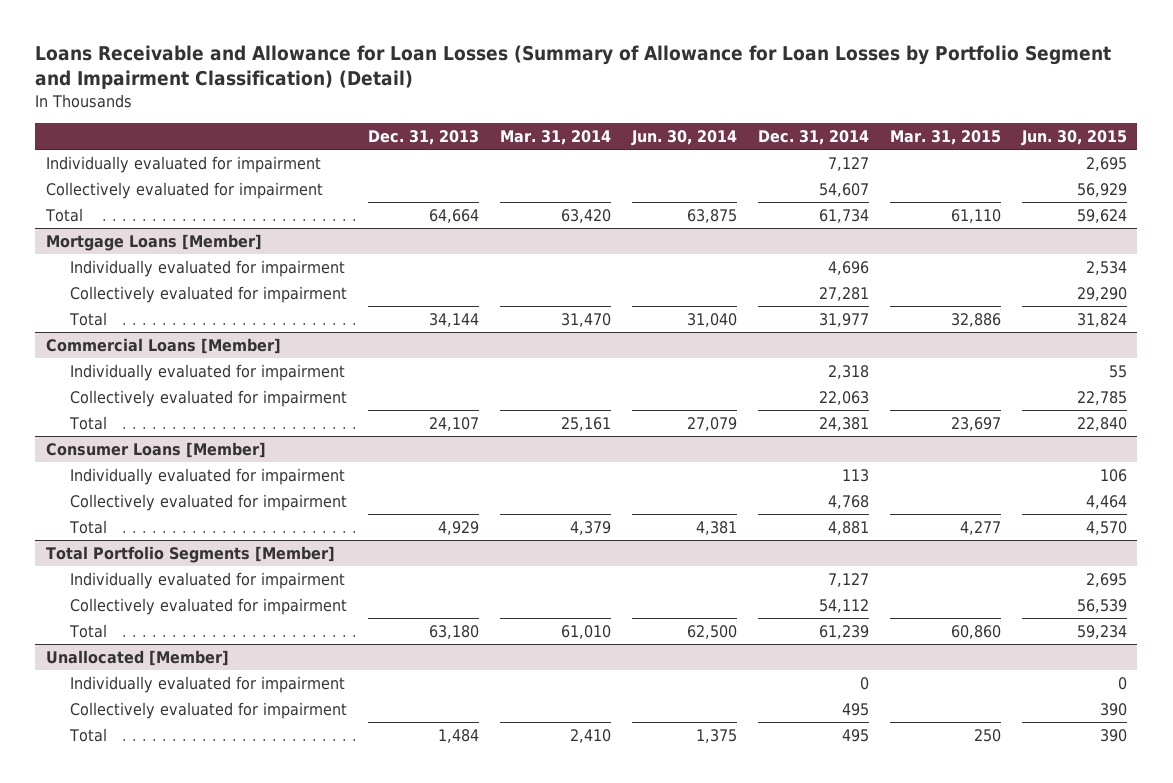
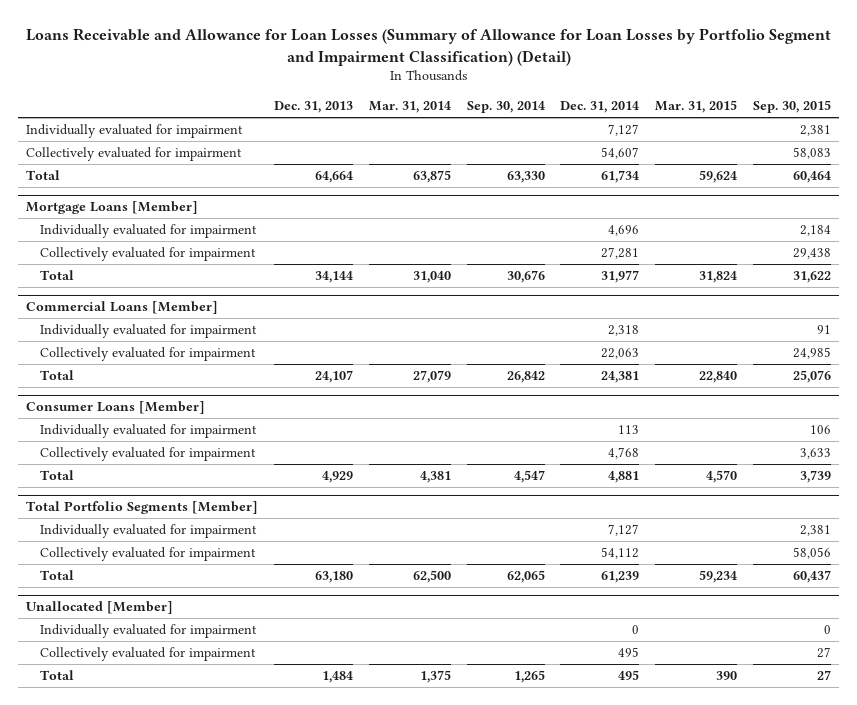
- | Dec. 31, 2013 | Mar. 31, 2014 | Jun. 30, 2014 | Dec. 31, 2014 | Mar. 31, 2015 | Jun. 30, 2015
+ | Dec. 31, 2013 | Mar. 31, 2014 | Sep. 30, 2014 | Dec. 31, 2014 | Mar. 31, 2015 | Sep. 30, 2015
- Total | 64,664 | 63,420 | 63,875 | 61,734 | 61,110 | 59,624
+ Total | 64,664 | 63,875 | 63,330 | 61,734 | 59,624 | 60,464
@ Mortgage Loans [Member]
- Total | 34,144 | 31,470 | 31,040 | 31,977 | 32,886 | 31,824
+ Total | 34,144 | 31,040 | 30,676 | 31,977 | 31,824 | 31,622
@ Commercial Loans [Member]
- Total | 24,107 | 25,161 | 27,079 | 24,381 | 23,697 | 22,840
+ Total | 24,107 | 27,079 | 26,842 | 24,381 | 22,840 | 25,076
@ Consumer Loans [Member]
- Total | 4,929 | 4,379 | 4,381 | 4,881 | 4,277 | 4,570
+ Total | 4,929 | 4,381 | 4,547 | 4,881 | 4,570 | 3,739
@ Total Portfolio Segments [Member]
- Total | 63,180 | 61,010 | 62,500 | 61,239 | 60,860 | 59,234
+ Total | 63,180 | 62,500 | 62,065 | 61,239 | 59,234 | 60,437
@ Unallocated [Member]
- Total | 1,484 | 2,410 | 1,375 | 495 | 250 | 390
+ Total | 1,484 | 1,375 | 1,265 | 495 | 390 | 27

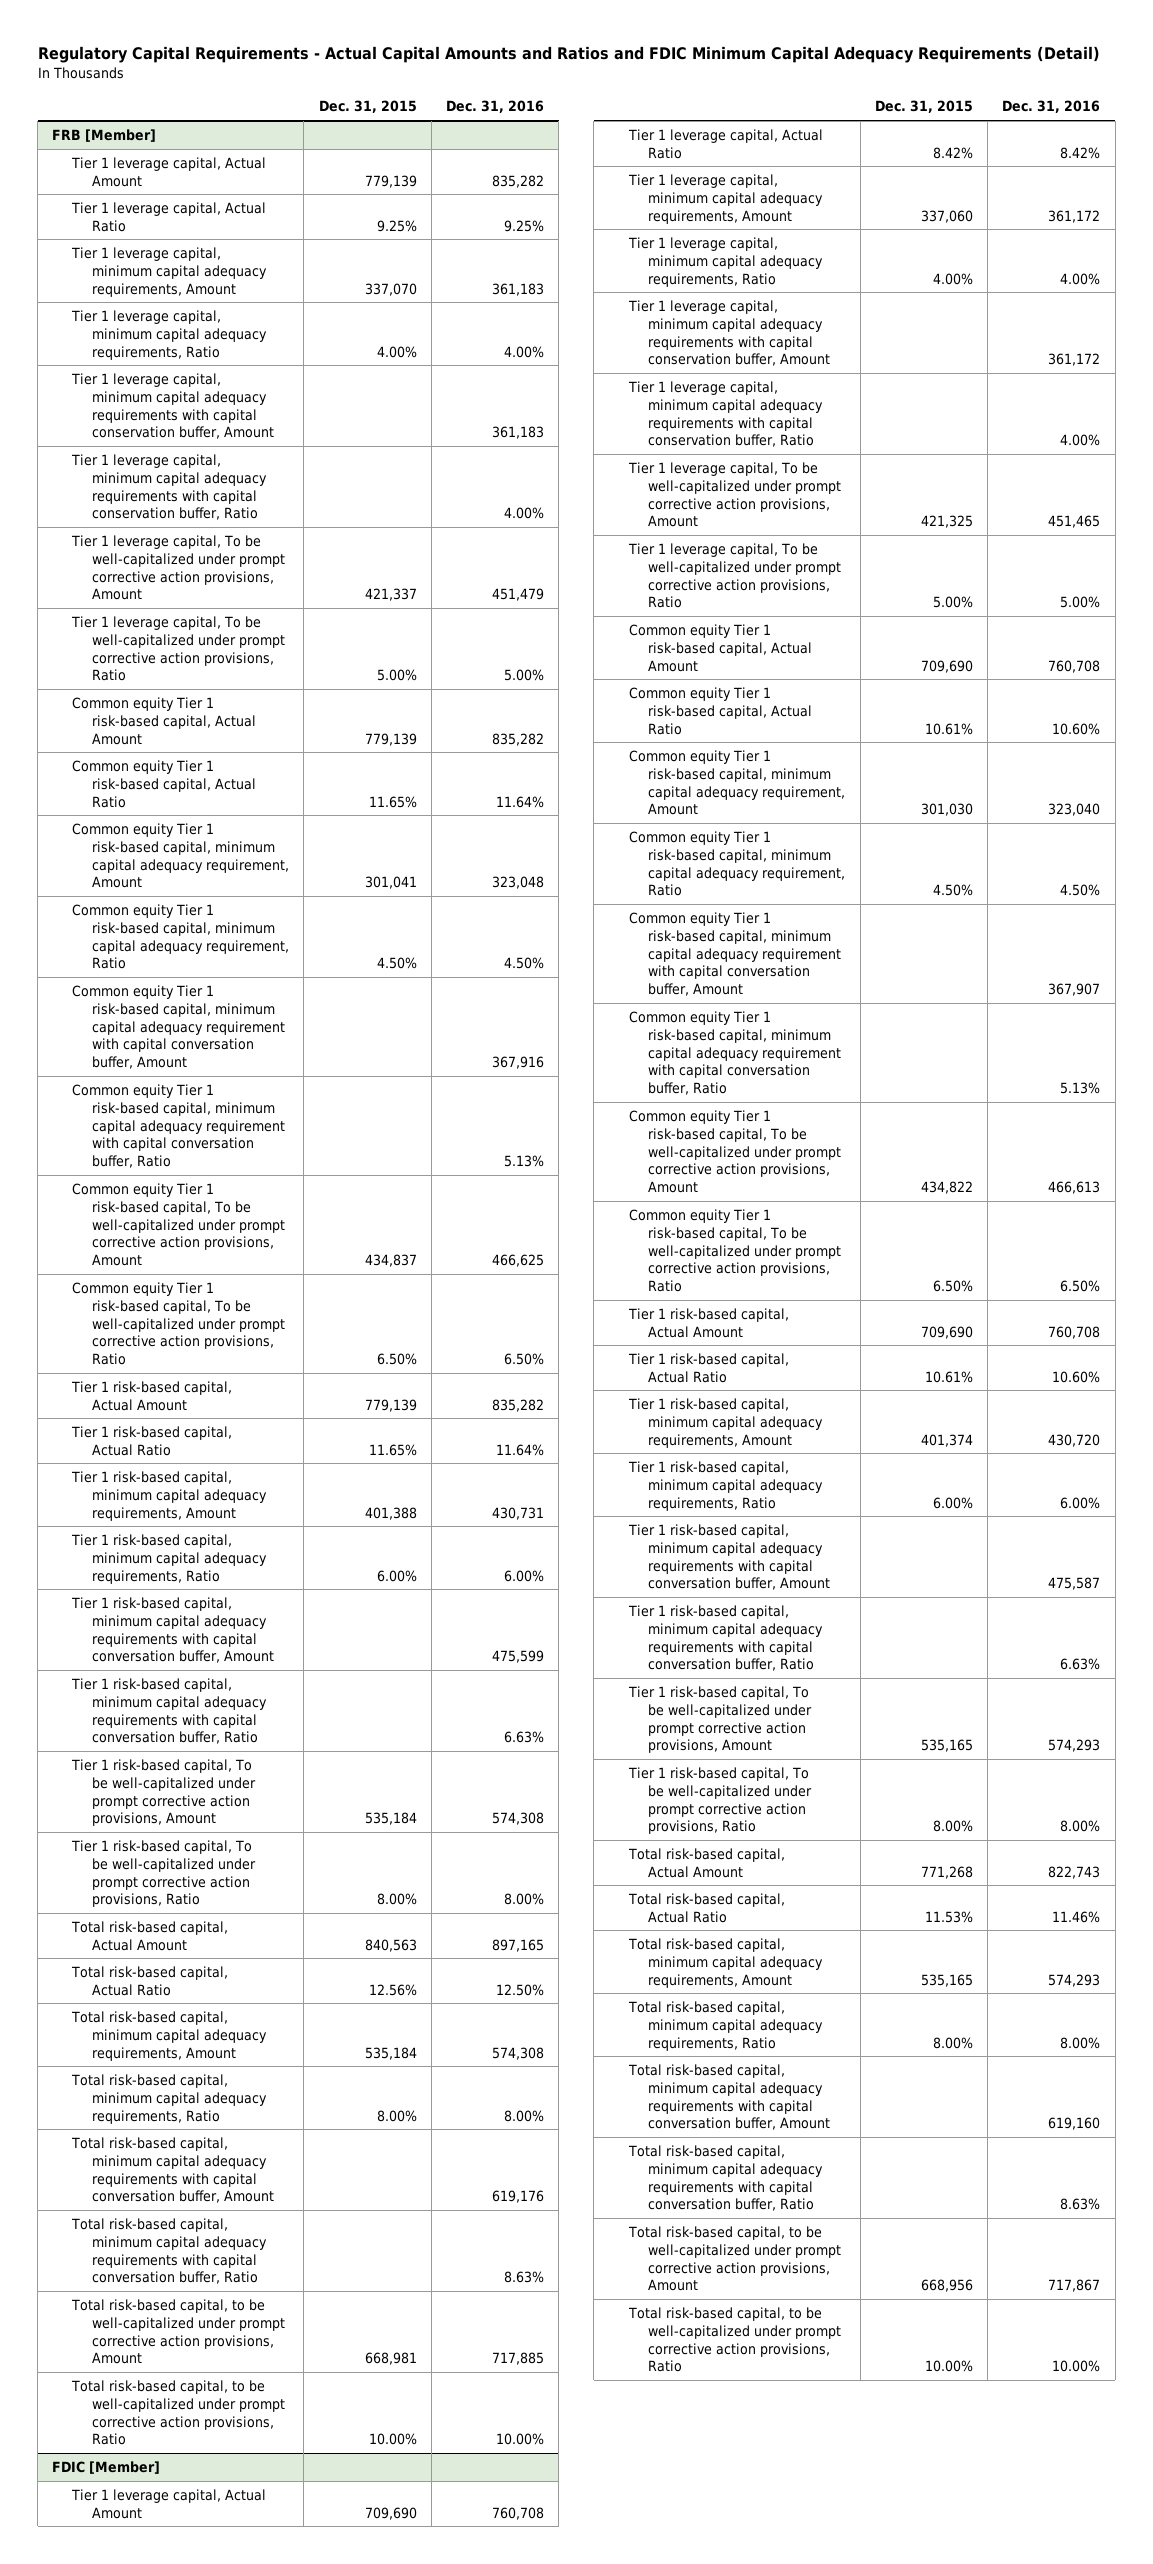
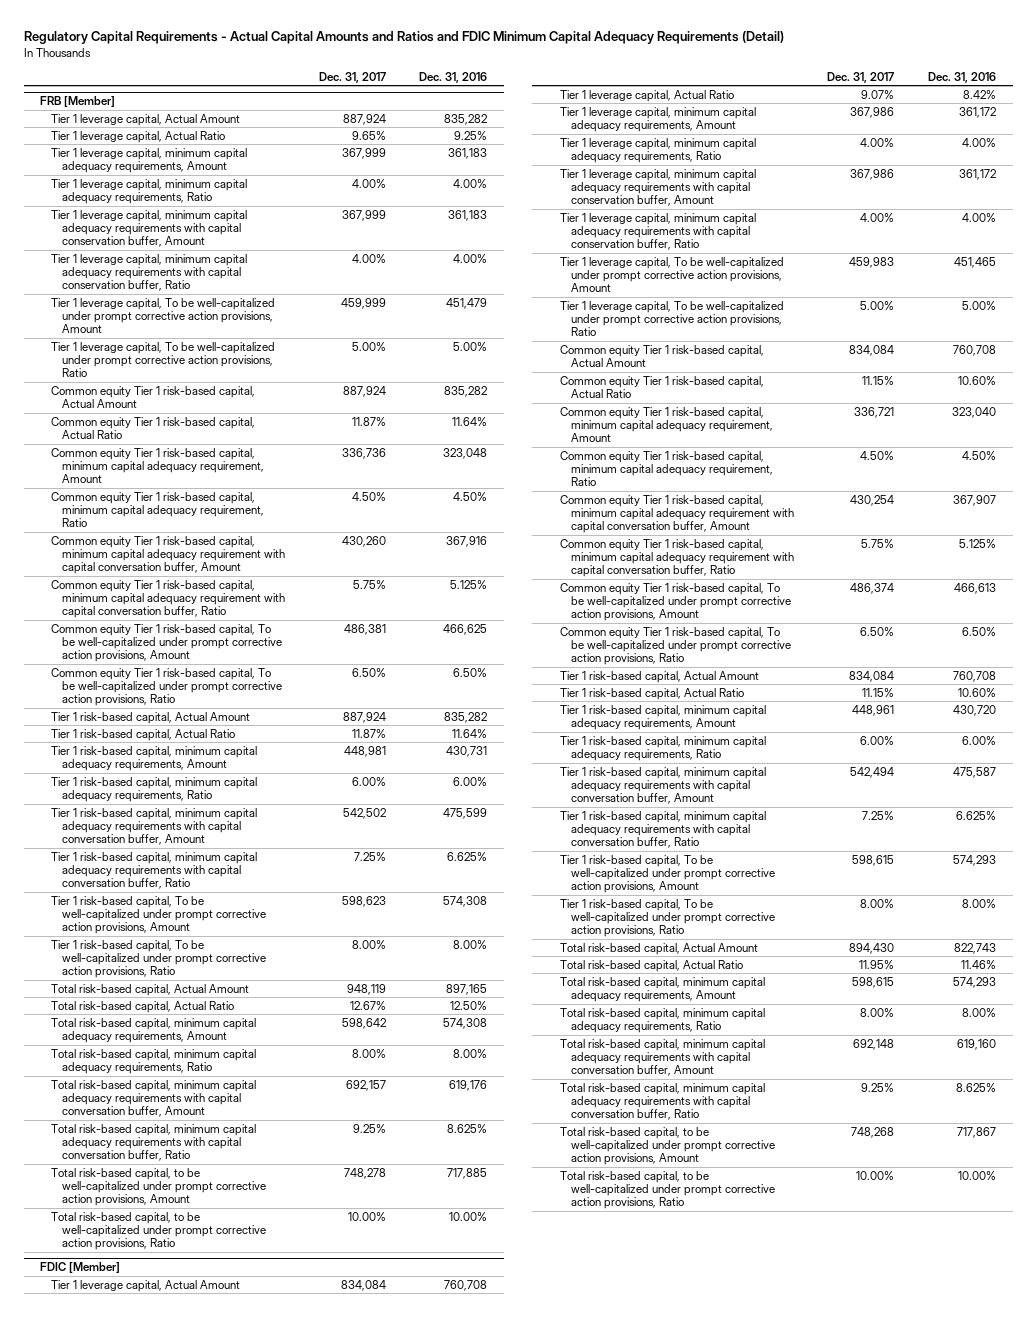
- | Dec. 31, 2015 | Dec. 31, 2016
+ | Dec. 31, 2017 | Dec. 31, 2016
@ FRB [Member]
- Common equity Tier 1 risk-based capital, minimum capital adequacy requirement with capital conversation buffer, Ratio | | 5.13%
+ Common equity Tier 1 risk-based capital, minimum capital adequacy requirement with capital conversation buffer, Ratio | 5.75% | 5.125%
- Tier 1 risk-based capital, minimum capital adequacy requirements with capital conversation buffer, Ratio | | 6.63%
+ Tier 1 risk-based capital, minimum capital adequacy requirements with capital conversation buffer, Ratio | 7.25% | 6.625%
- Total risk-based capital, minimum capital adequacy requirements with capital conversation buffer, Ratio | | 8.63%
+ Total risk-based capital, minimum capital adequacy requirements with capital conversation buffer, Ratio | 9.25% | 8.625%
@ FDIC [Member]
- Common equity Tier 1 risk-based capital, minimum capital adequacy requirement with capital conversation buffer, Ratio | | 5.13%
+ Common equity Tier 1 risk-based capital, minimum capital adequacy requirement with capital conversation buffer, Ratio | 5.75% | 5.125%
- Tier 1 risk-based capital, minimum capital adequacy requirements with capital conversation buffer, Ratio | | 6.63%
+ Tier 1 risk-based capital, minimum capital adequacy requirements with capital conversation buffer, Ratio | 7.25% | 6.625%
- Total risk-based capital, minimum capital adequacy requirements with capital conversation buffer, Ratio | | 8.63%
+ Total risk-based capital, minimum capital adequacy requirements with capital conversation buffer, Ratio | 9.25% | 8.625%

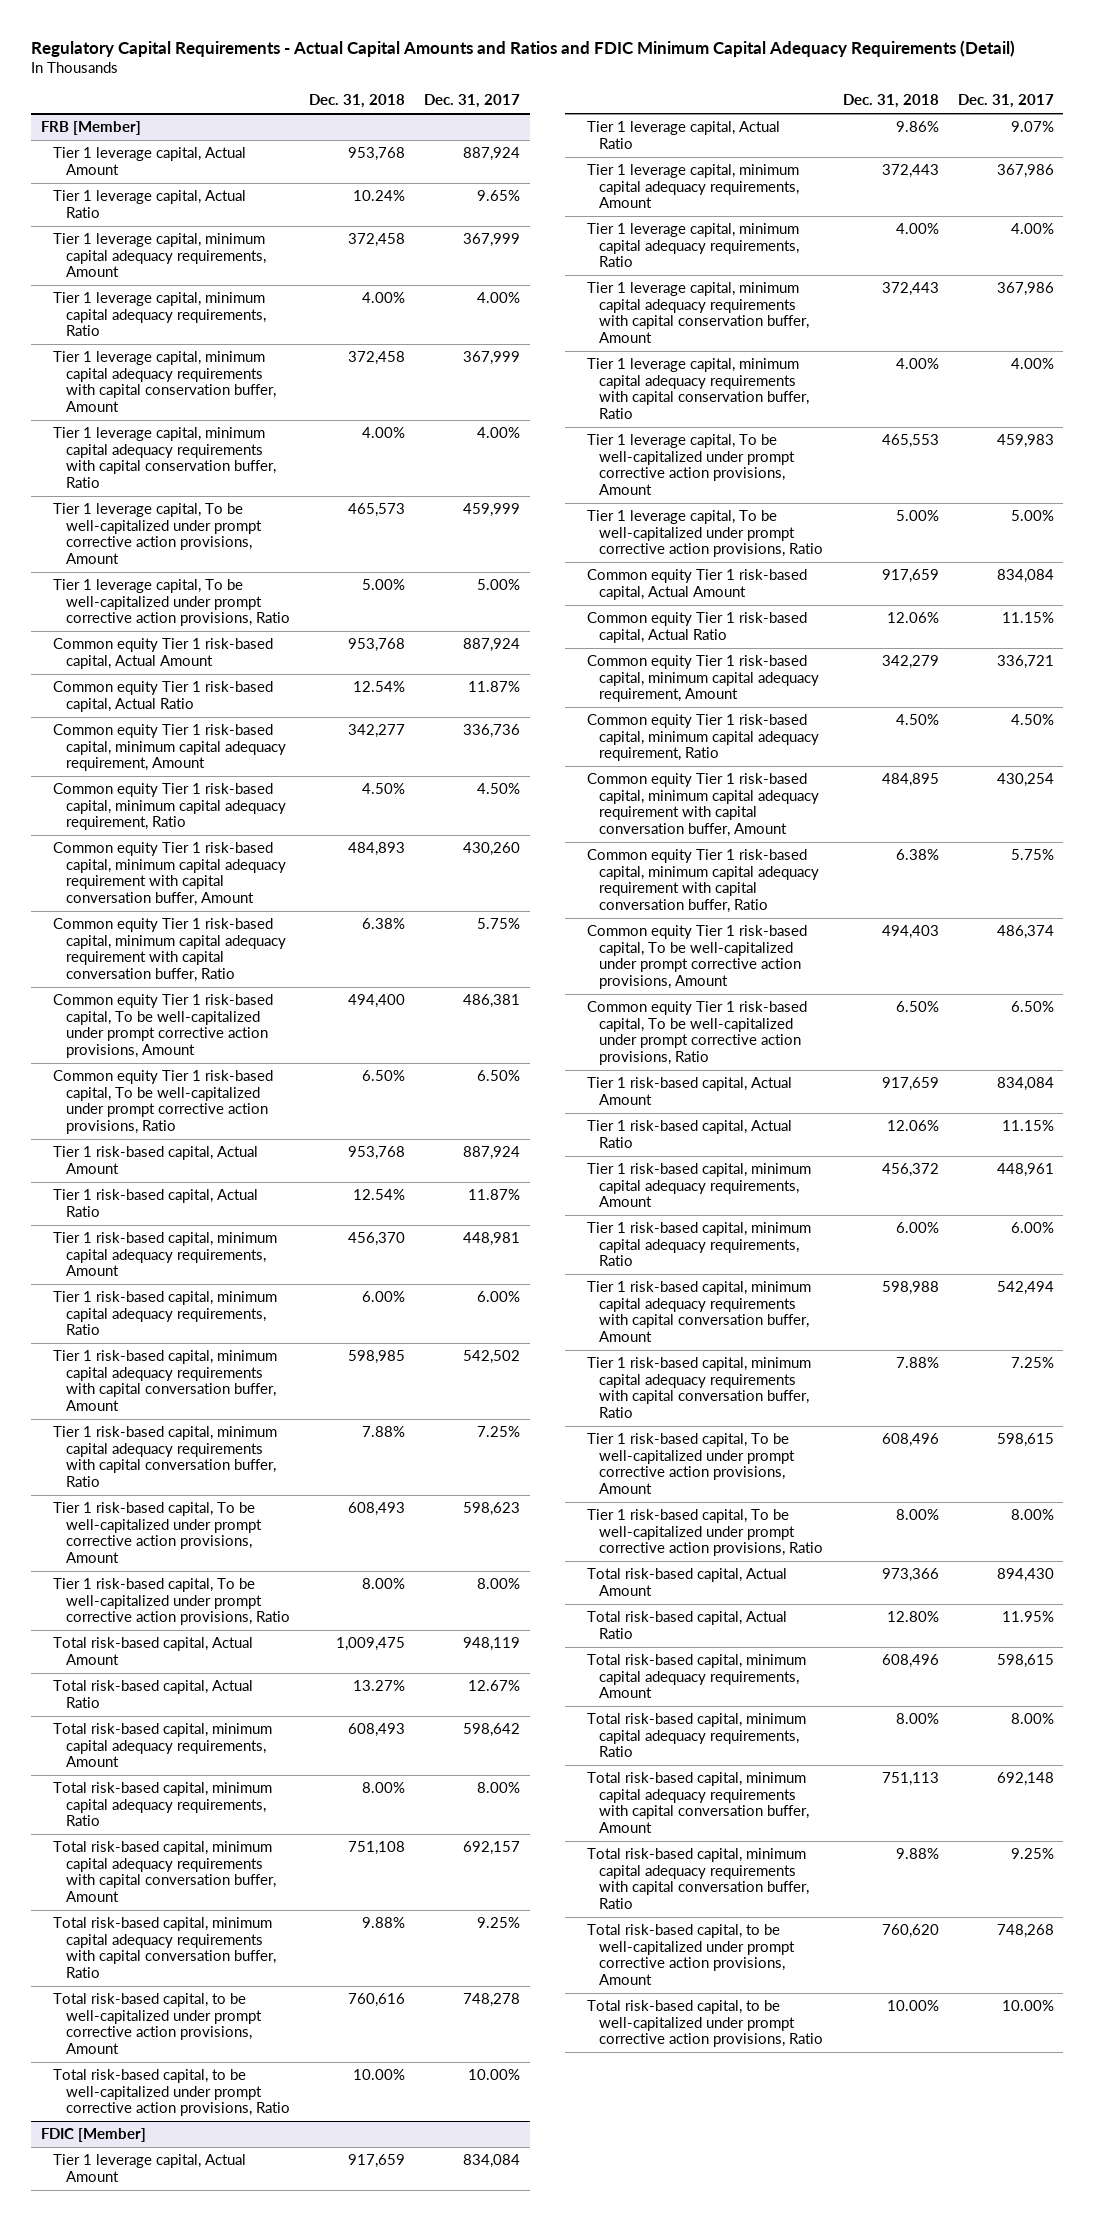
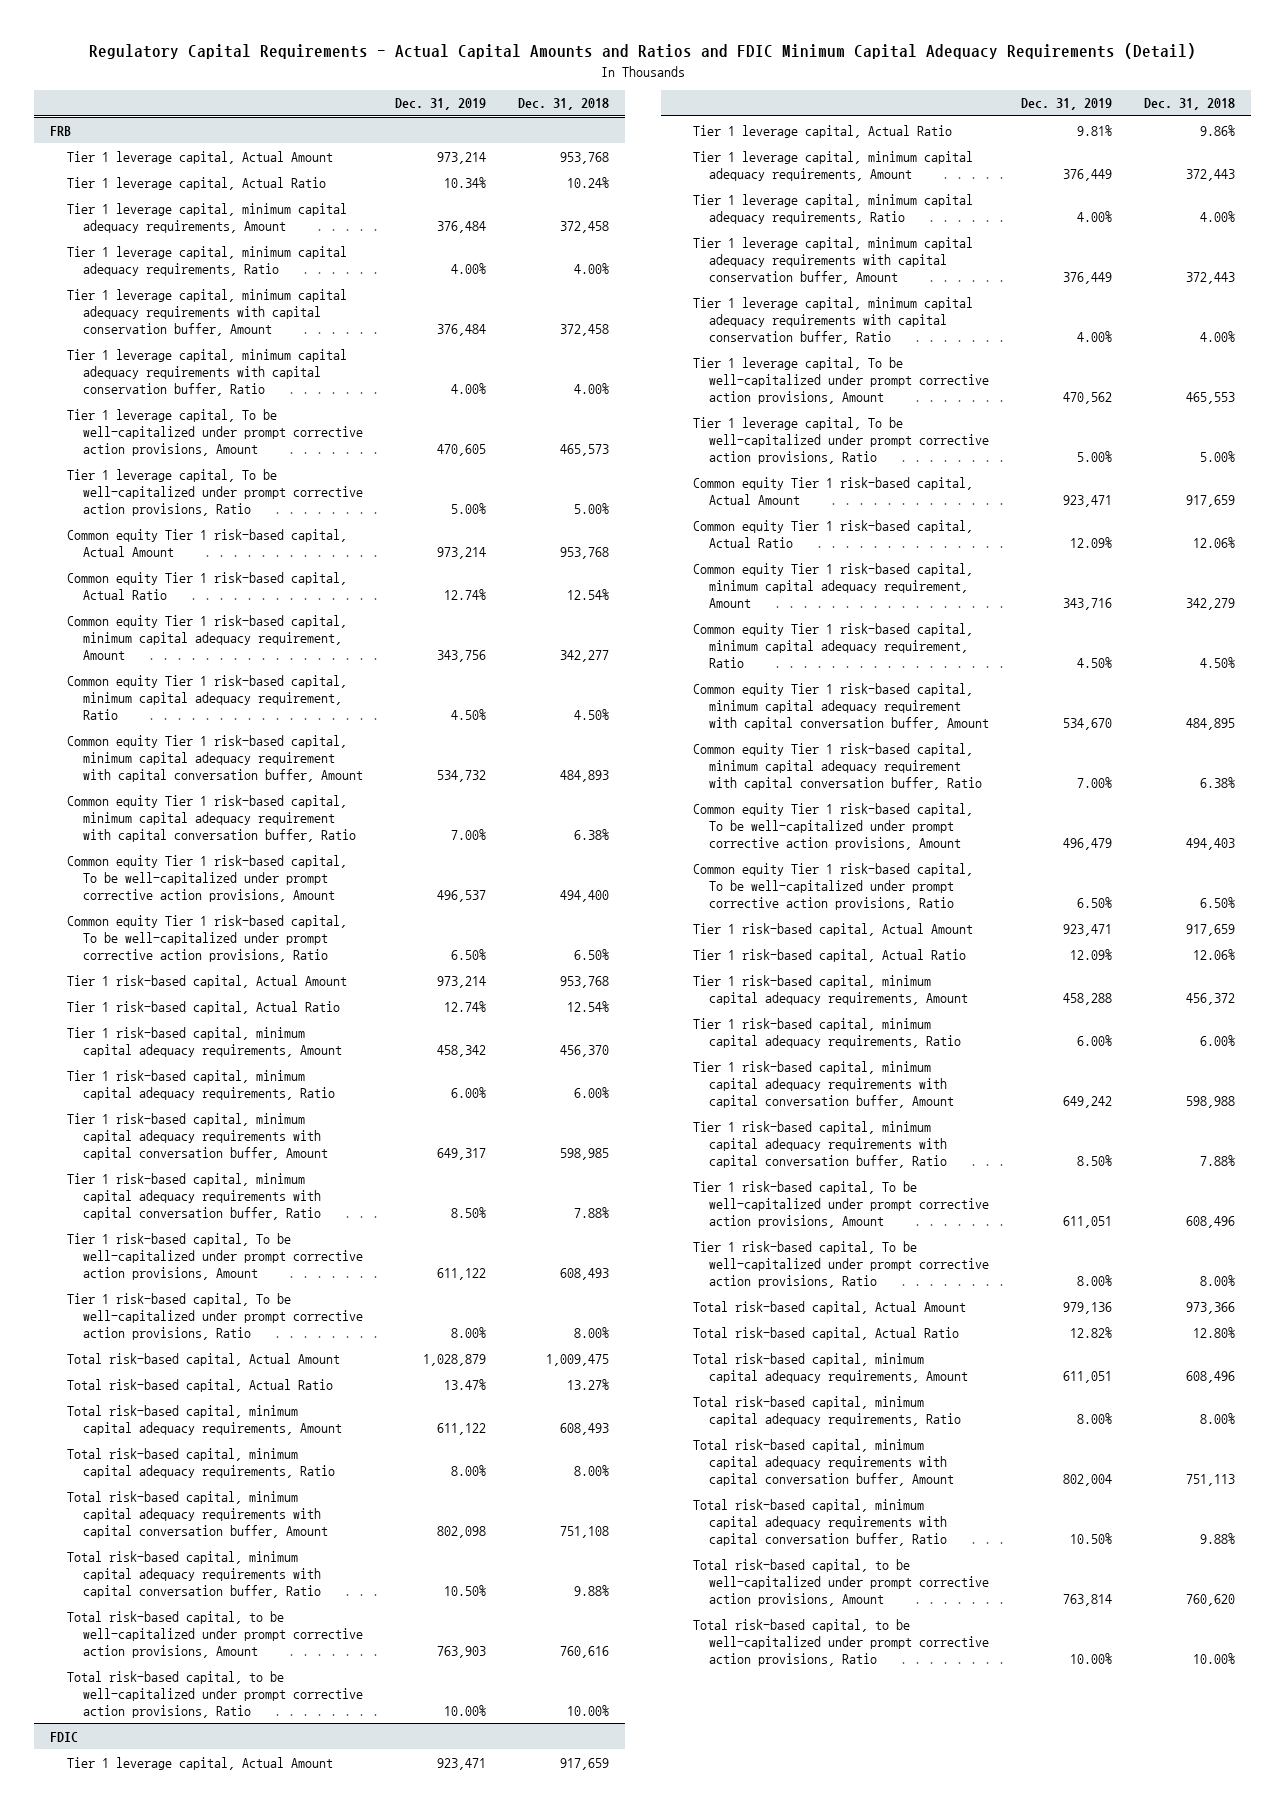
- | Dec. 31, 2018 | Dec. 31, 2017
+ | Dec. 31, 2019 | Dec. 31, 2018
- FRB [Member]
+ FRB
- FDIC [Member]
+ FDIC

